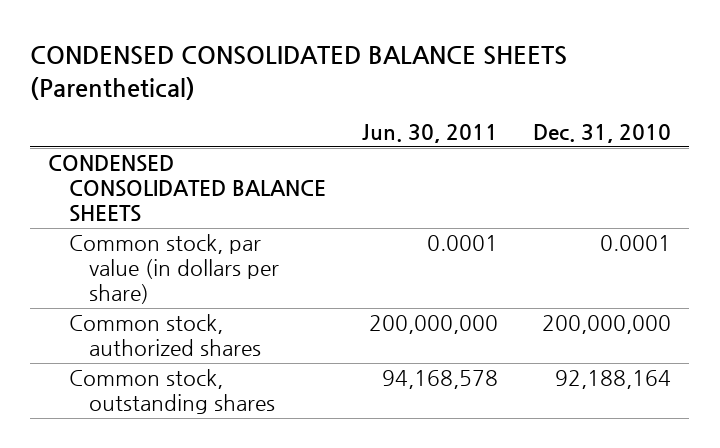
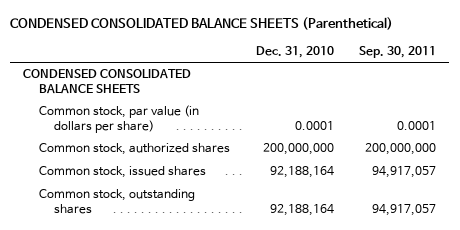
- | Jun. 30, 2011 | Dec. 31, 2010
+ | Dec. 31, 2010 | Sep. 30, 2011
+ Common stock, issued shares | 92,188,164 | 94,917,057

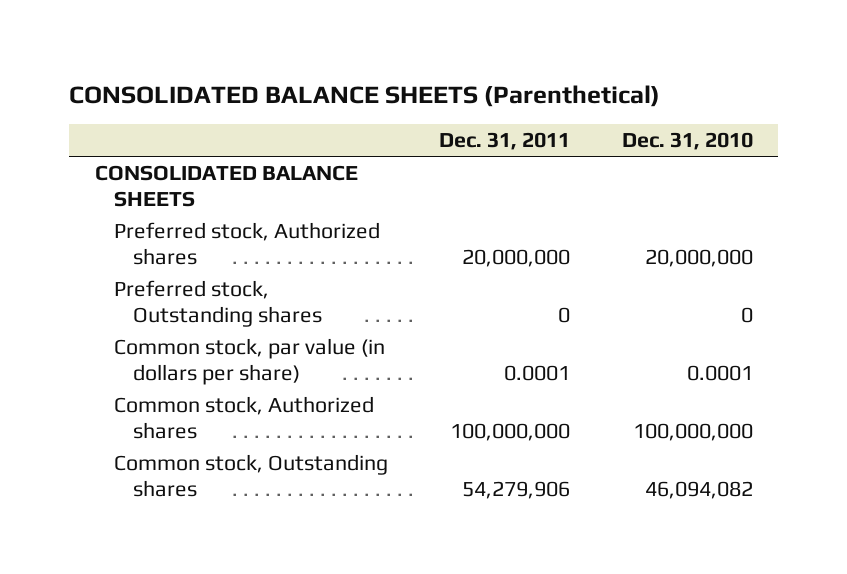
- CONDENSED CONSOLIDATED BALANCE SHEETS (Parenthetical)
+ CONSOLIDATED BALANCE SHEETS (Parenthetical)
- | Dec. 31, 2010 | Sep. 30, 2011
+ | Dec. 31, 2011 | Dec. 31, 2010
- CONDENSED CONSOLIDATED BALANCE SHEETS
+ CONSOLIDATED BALANCE SHEETS
+ Preferred stock, Authorized shares | 20,000,000 | 20,000,000
+ Preferred stock, Outstanding shares | 0 | 0
- Common stock, authorized shares | 200,000,000 | 200,000,000
- Common stock, issued shares | 92,188,164 | 94,917,057
- Common stock, outstanding shares | 92,188,164 | 94,917,057
+ Common stock, Authorized shares | 100,000,000 | 100,000,000
+ Common stock, Outstanding shares | 54,279,906 | 46,094,082

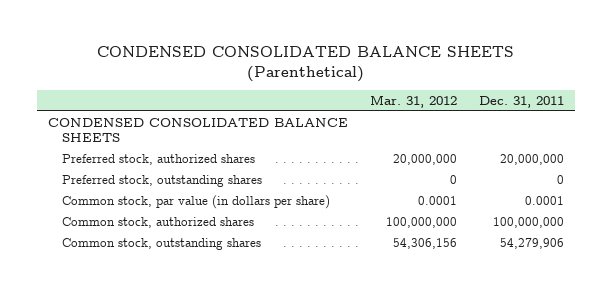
- CONSOLIDATED BALANCE SHEETS (Parenthetical)
+ CONDENSED CONSOLIDATED BALANCE SHEETS (Parenthetical)
- | Dec. 31, 2011 | Dec. 31, 2010
+ | Mar. 31, 2012 | Dec. 31, 2011
- CONSOLIDATED BALANCE SHEETS
- Preferred stock, Authorized shares | 20,000,000 | 20,000,000
- Preferred stock, Outstanding shares | 0 | 0
+ CONDENSED CONSOLIDATED BALANCE SHEETS
+ Preferred stock, authorized shares | 20,000,000 | 20,000,000
+ Preferred stock, outstanding shares | 0 | 0
- Common stock, Authorized shares | 100,000,000 | 100,000,000
- Common stock, Outstanding shares | 54,279,906 | 46,094,082
+ Common stock, authorized shares | 100,000,000 | 100,000,000
+ Common stock, outstanding shares | 54,306,156 | 54,279,906

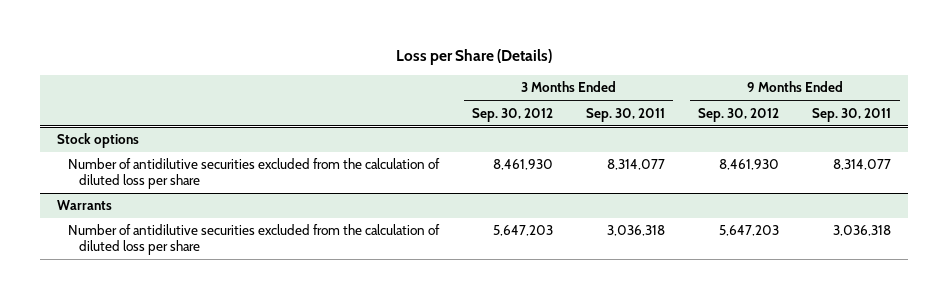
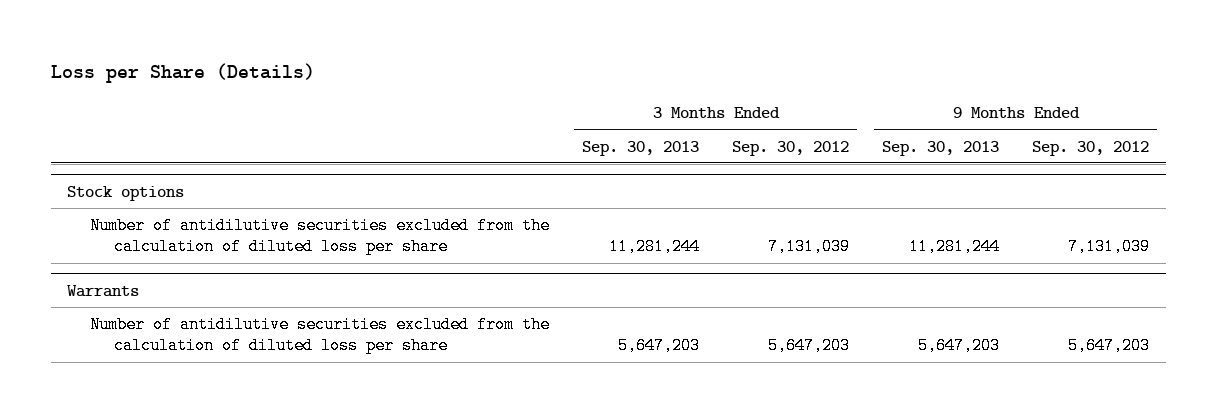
- | 3 Months Ended Sep. 30, 2012 | 3 Months Ended Sep. 30, 2011 | 9 Months Ended Sep. 30, 2012 | 9 Months Ended Sep. 30, 2011
+ | 3 Months Ended Sep. 30, 2013 | 3 Months Ended Sep. 30, 2012 | 9 Months Ended Sep. 30, 2013 | 9 Months Ended Sep. 30, 2012
@ Stock options
- Number of antidilutive securities excluded from the calculation of diluted loss per share | 8,461,930 | 8,314,077 | 8,461,930 | 8,314,077
+ Number of antidilutive securities excluded from the calculation of diluted loss per share | 11,281,244 | 7,131,039 | 11,281,244 | 7,131,039

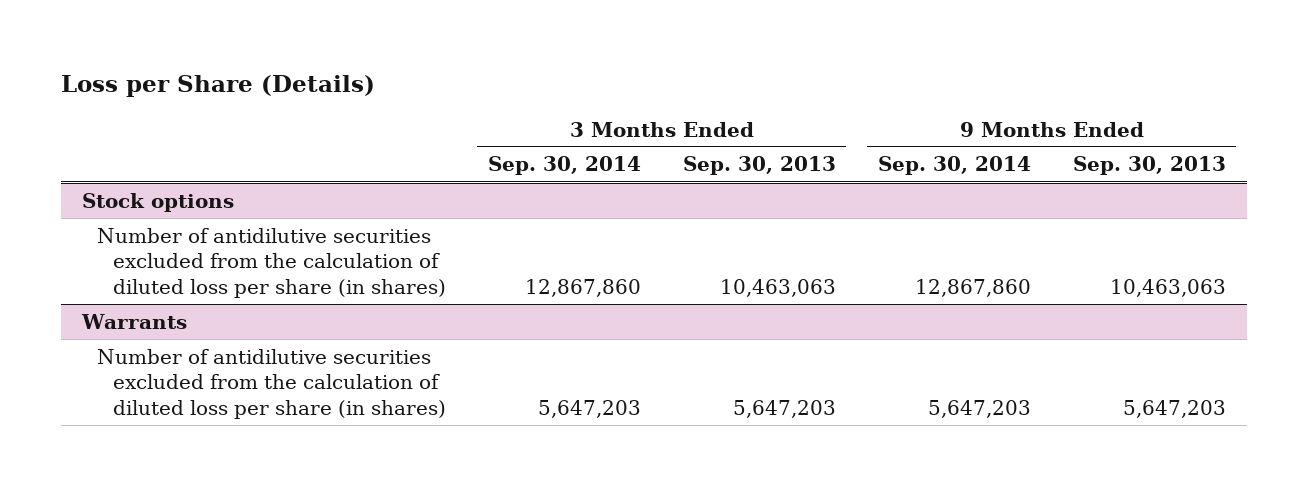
- | 3 Months Ended Sep. 30, 2013 | 3 Months Ended Sep. 30, 2012 | 9 Months Ended Sep. 30, 2013 | 9 Months Ended Sep. 30, 2012
+ | 3 Months Ended Sep. 30, 2014 | 3 Months Ended Sep. 30, 2013 | 9 Months Ended Sep. 30, 2014 | 9 Months Ended Sep. 30, 2013
@ Stock options
- Number of antidilutive securities excluded from the calculation of diluted loss per share | 11,281,244 | 7,131,039 | 11,281,244 | 7,131,039
+ Number of antidilutive securities excluded from the calculation of diluted loss per share (in shares) | 12,867,860 | 10,463,063 | 12,867,860 | 10,463,063
@ Warrants
- Number of antidilutive securities excluded from the calculation of diluted loss per share | 5,647,203 | 5,647,203 | 5,647,203 | 5,647,203
+ Number of antidilutive securities excluded from the calculation of diluted loss per share (in shares) | 5,647,203 | 5,647,203 | 5,647,203 | 5,647,203

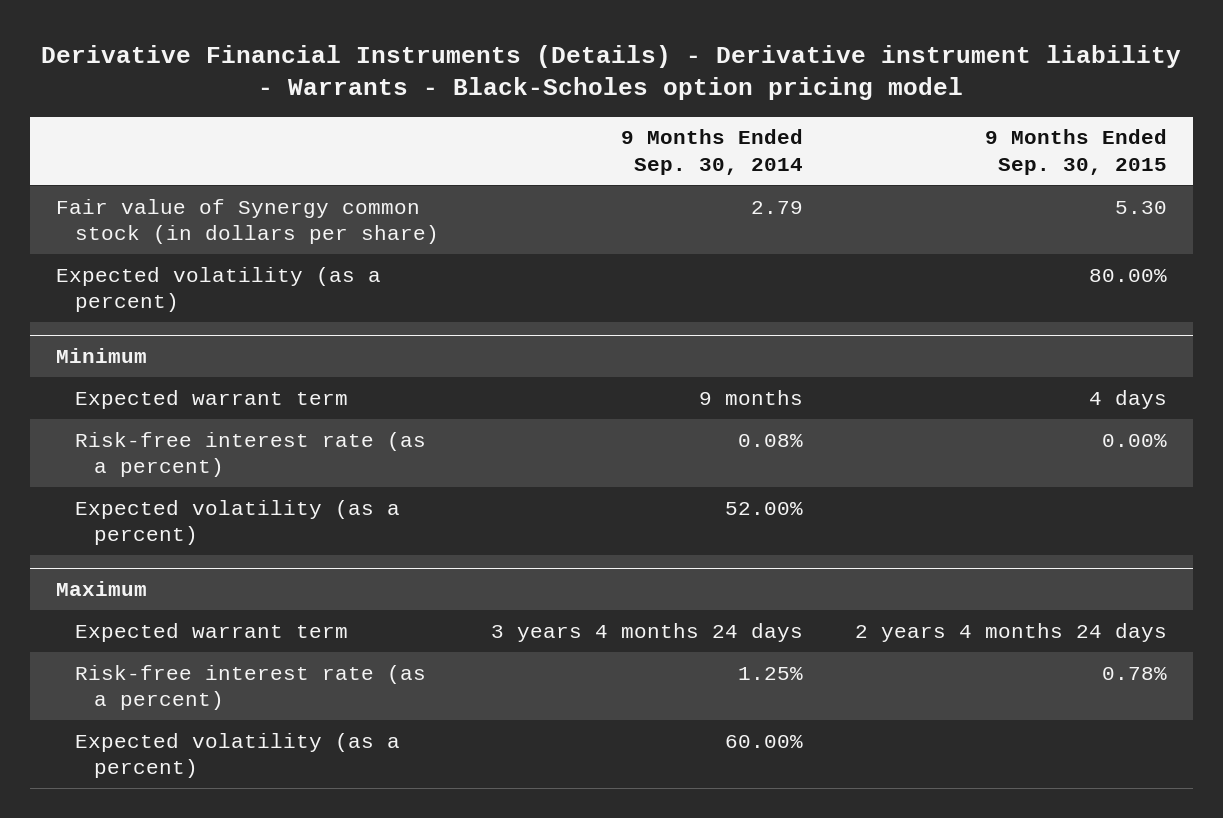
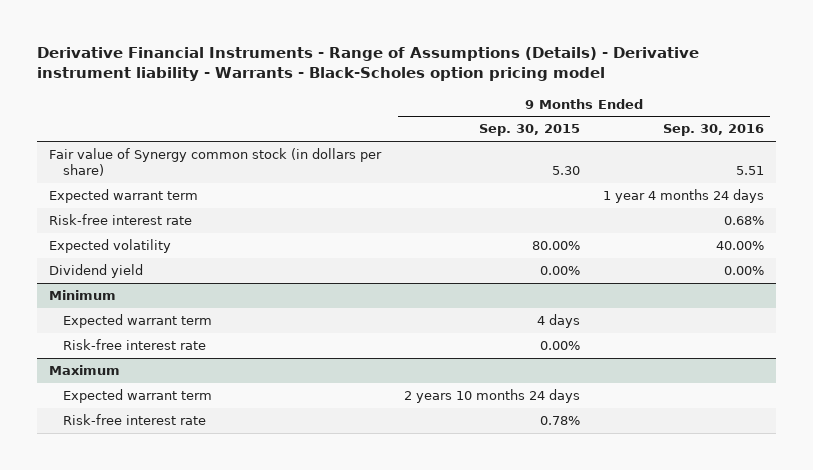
- Derivative Financial Instruments (Details) - Derivative instrument liability - Warrants - Black-Scholes option pricing model
+ Derivative Financial Instruments - Range of Assumptions (Details) - Derivative instrument liability - Warrants - Black-Scholes option pricing model
- | 9 Months Ended Sep. 30, 2014 | 9 Months Ended Sep. 30, 2015
+ | 9 Months Ended Sep. 30, 2015 | 9 Months Ended Sep. 30, 2016
- Expected volatility (as a percent) | | 80.00%
+ Expected warrant term | | 1 year 4 months 24 days
+ Risk-free interest rate | | 0.68%
+ Expected volatility | 80.00% | 40.00%
+ Dividend yield | 0.00% | 0.00%
@ Minimum
- Risk-free interest rate (as a percent) | 0.08% | 0.00%
- Expected volatility (as a percent) | 52.00% |
+ Risk-free interest rate | 0.00% |
@ Maximum
- Expected warrant term | 3 years 4 months 24 days | 2 years 4 months 24 days
- Risk-free interest rate (as a percent) | 1.25% | 0.78%
- Expected volatility (as a percent) | 60.00% |
+ Expected warrant term | 2 years 10 months 24 days |
+ Risk-free interest rate | 0.78% |

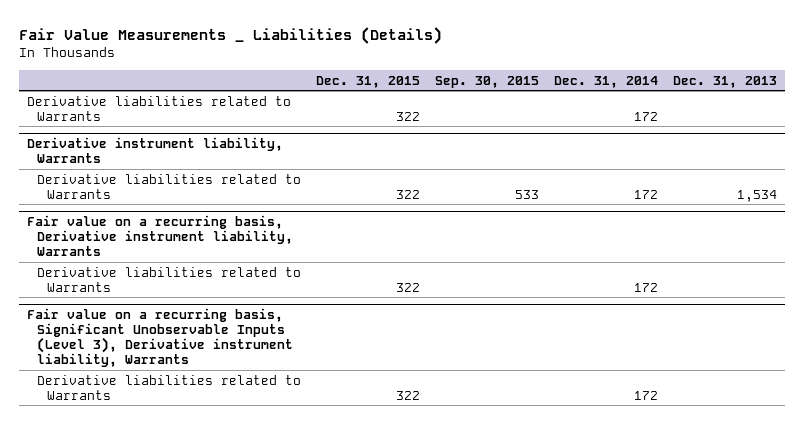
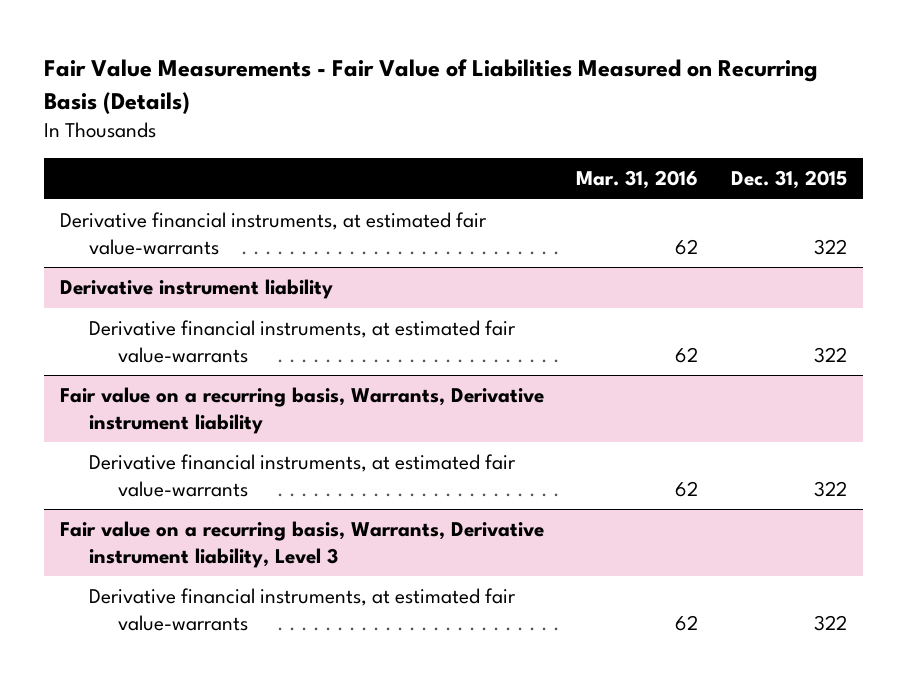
- Fair Value Measurements _ Liabilities (Details)
+ Fair Value Measurements - Fair Value of Liabilities Measured on Recurring Basis (Details)
- | Dec. 31, 2015 | Sep. 30, 2015 | Dec. 31, 2014 | Dec. 31, 2013
+ | Mar. 31, 2016 | Dec. 31, 2015
- Derivative liabilities related to Warrants | 322 | | 172 |
- Derivative instrument liability, Warrants
- Derivative liabilities related to Warrants | 322 | 533 | 172 | 1,534
- Fair value on a recurring basis, Derivative instrument liability, Warrants
- Derivative liabilities related to Warrants | 322 | | 172 |
- Fair value on a recurring basis, Significant Unobservable Inputs (Level 3), Derivative instrument liability, Warrants
- Derivative liabilities related to Warrants | 322 | | 172 |
+ Derivative financial instruments, at estimated fair value-warrants | 62 | 322
+ Derivative instrument liability
+ Derivative financial instruments, at estimated fair value-warrants | 62 | 322
+ Fair value on a recurring basis, Warrants, Derivative instrument liability
+ Derivative financial instruments, at estimated fair value-warrants | 62 | 322
+ Fair value on a recurring basis, Warrants, Derivative instrument liability, Level 3
+ Derivative financial instruments, at estimated fair value-warrants | 62 | 322

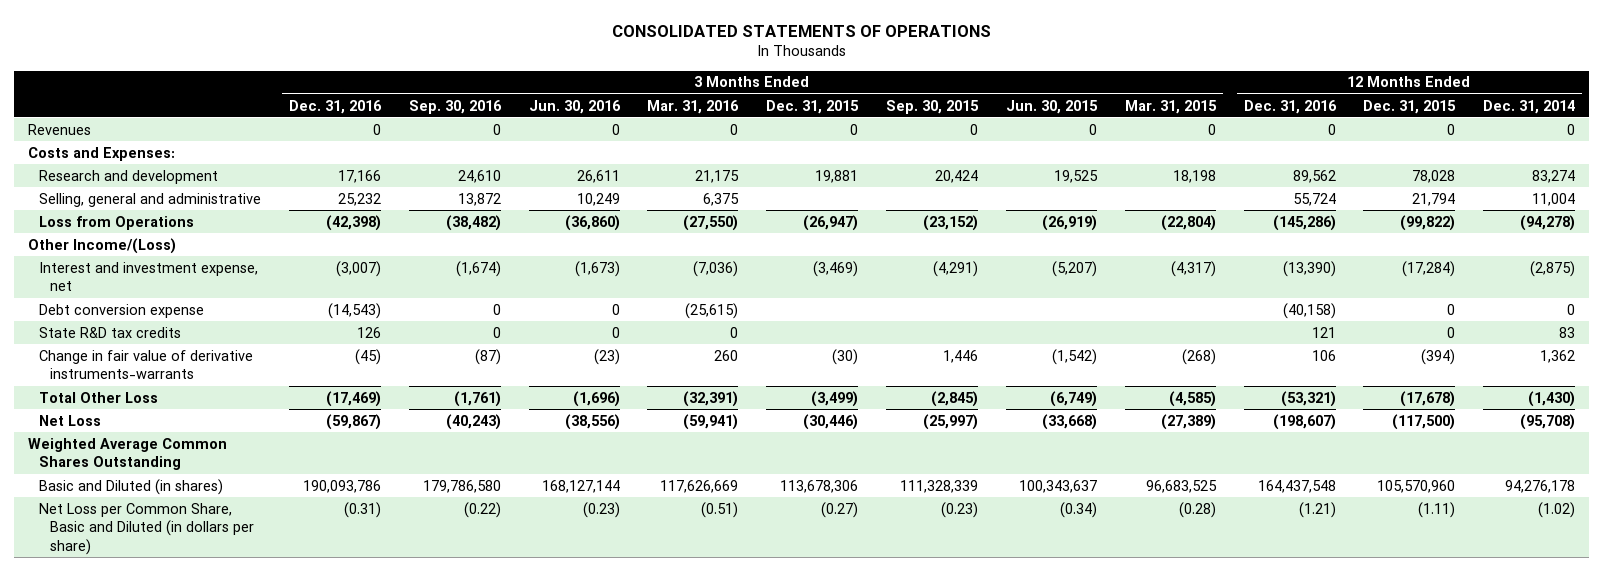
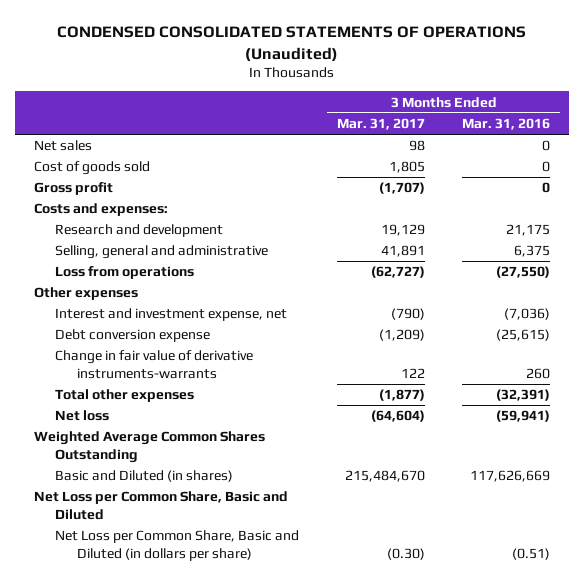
- CONSOLIDATED STATEMENTS OF OPERATIONS
+ CONDENSED CONSOLIDATED STATEMENTS OF OPERATIONS (Unaudited)
- | 3 Months Ended Dec. 31, 2016 | 3 Months Ended Sep. 30, 2016 | 3 Months Ended Jun. 30, 2016 | 3 Months Ended Mar. 31, 2016 | 3 Months Ended Dec. 31, 2015 | 3 Months Ended Sep. 30, 2015 | 3 Months Ended Jun. 30, 2015 | 3 Months Ended Mar. 31, 2015 | 12 Months Ended Dec. 31, 2016 | 12 Months Ended Dec. 31, 2015 | 12 Months Ended Dec. 31, 2014
+ | 3 Months Ended Mar. 31, 2017 | 3 Months Ended Mar. 31, 2016
- Revenues | 0 | 0 | 0 | 0 | 0 | 0 | 0 | 0 | 0 | 0 | 0
- Costs and Expenses:
+ Net sales | 98 | 0
+ Cost of goods sold | 1,805 | 0
+ Gross profit | (1,707) | 0
+ Costs and expenses:
- Loss from Operations | (42,398) | (38,482) | (36,860) | (27,550) | (26,947) | (23,152) | (26,919) | (22,804) | (145,286) | (99,822) | (94,278)
- Other Income/(Loss)
+ Loss from operations | (62,727) | (27,550)
+ Other expenses
- State R&D tax credits | 126 | 0 | 0 | 0 | | | | | 121 | 0 | 83
- Total Other Loss | (17,469) | (1,761) | (1,696) | (32,391) | (3,499) | (2,845) | (6,749) | (4,585) | (53,321) | (17,678) | (1,430)
- Net Loss | (59,867) | (40,243) | (38,556) | (59,941) | (30,446) | (25,997) | (33,668) | (27,389) | (198,607) | (117,500) | (95,708)
+ Total other expenses | (1,877) | (32,391)
+ Net loss | (64,604) | (59,941)
+ Net Loss per Common Share, Basic and Diluted

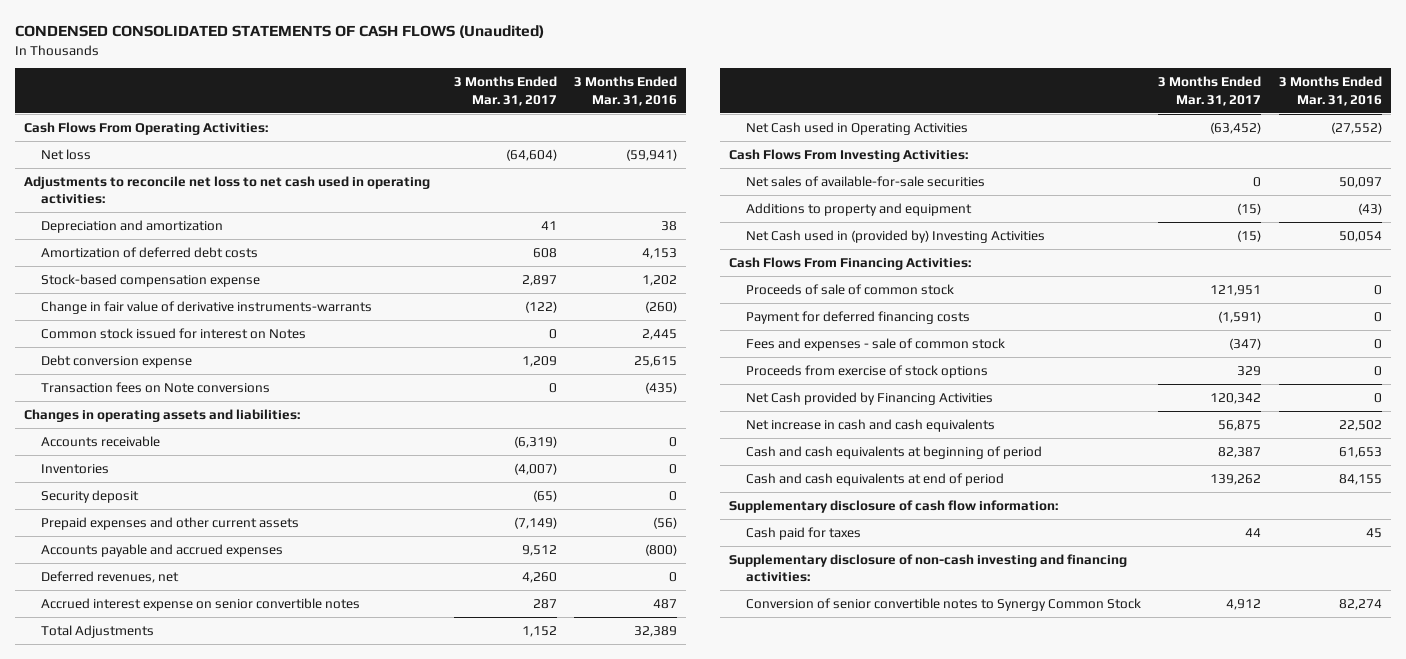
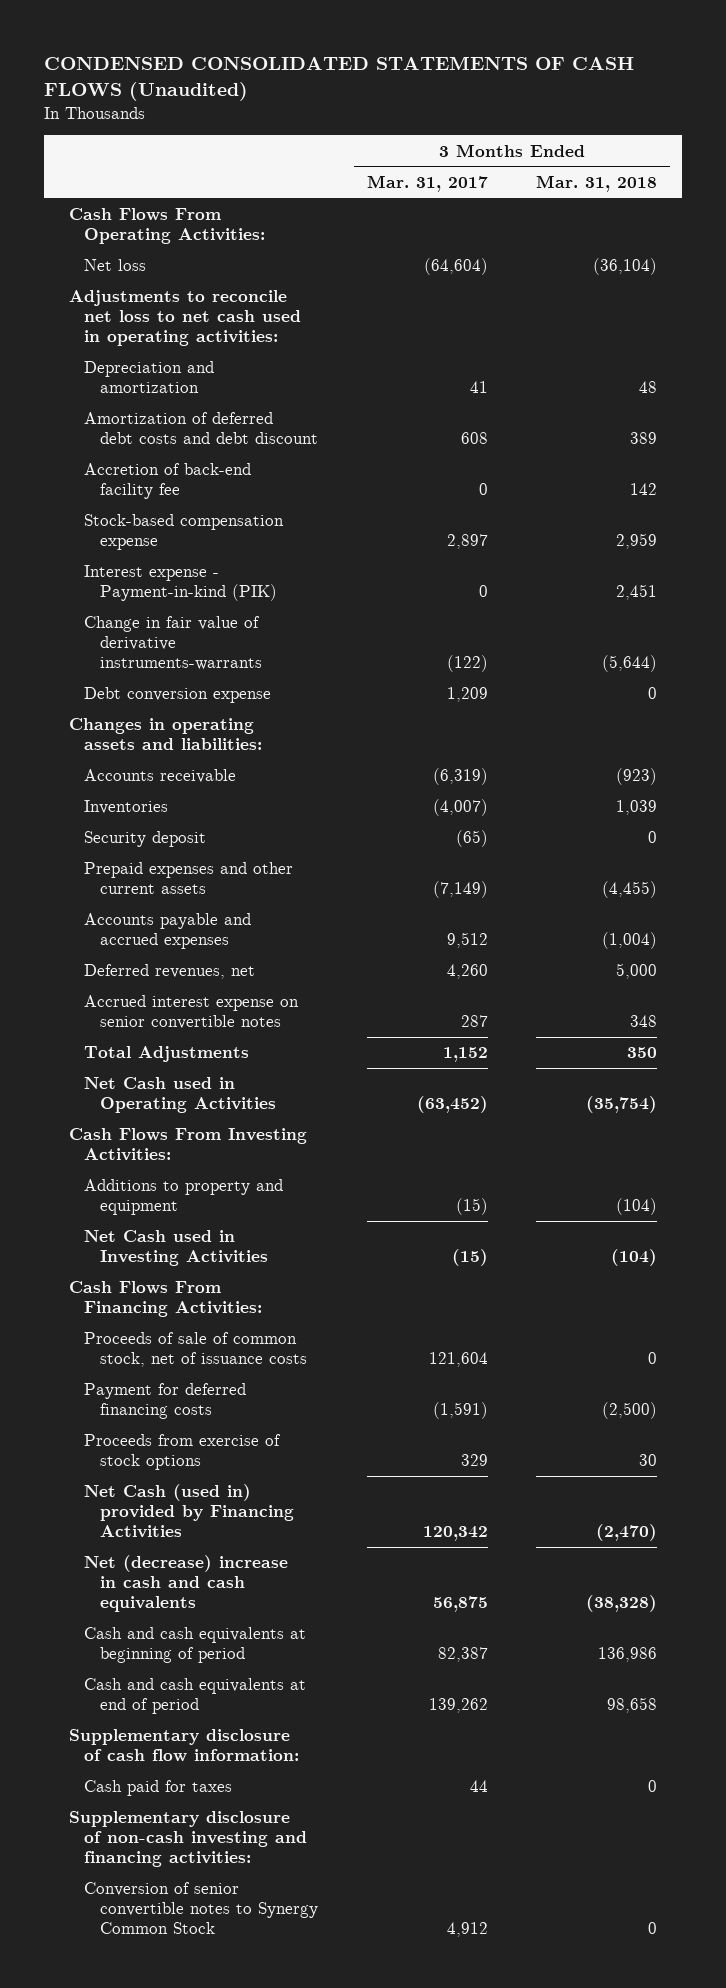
- | 3 Months Ended Mar. 31, 2017 | 3 Months Ended Mar. 31, 2016
+ | 3 Months Ended Mar. 31, 2017 | 3 Months Ended Mar. 31, 2018
- Amortization of deferred debt costs | 608 | 4,153
+ Amortization of deferred debt costs and debt discount | 608 | 389
+ Accretion of back-end facility fee | 0 | 142
+ Interest expense - Payment-in-kind (PIK) | 0 | 2,451
- Common stock issued for interest on Notes | 0 | 2,445
- Transaction fees on Note conversions | 0 | (435)
- Net sales of available-for-sale securities | 0 | 50,097
- Net Cash used in (provided by) Investing Activities | (15) | 50,054
+ Net Cash used in Investing Activities | (15) | (104)
- Proceeds of sale of common stock | 121,951 | 0
+ Proceeds of sale of common stock, net of issuance costs | 121,604 | 0
- Fees and expenses - sale of common stock | (347) | 0
- Net Cash provided by Financing Activities | 120,342 | 0
- Net increase in cash and cash equivalents | 56,875 | 22,502
+ Net Cash (used in) provided by Financing Activities | 120,342 | (2,470)
+ Net (decrease) increase in cash and cash equivalents | 56,875 | (38,328)

